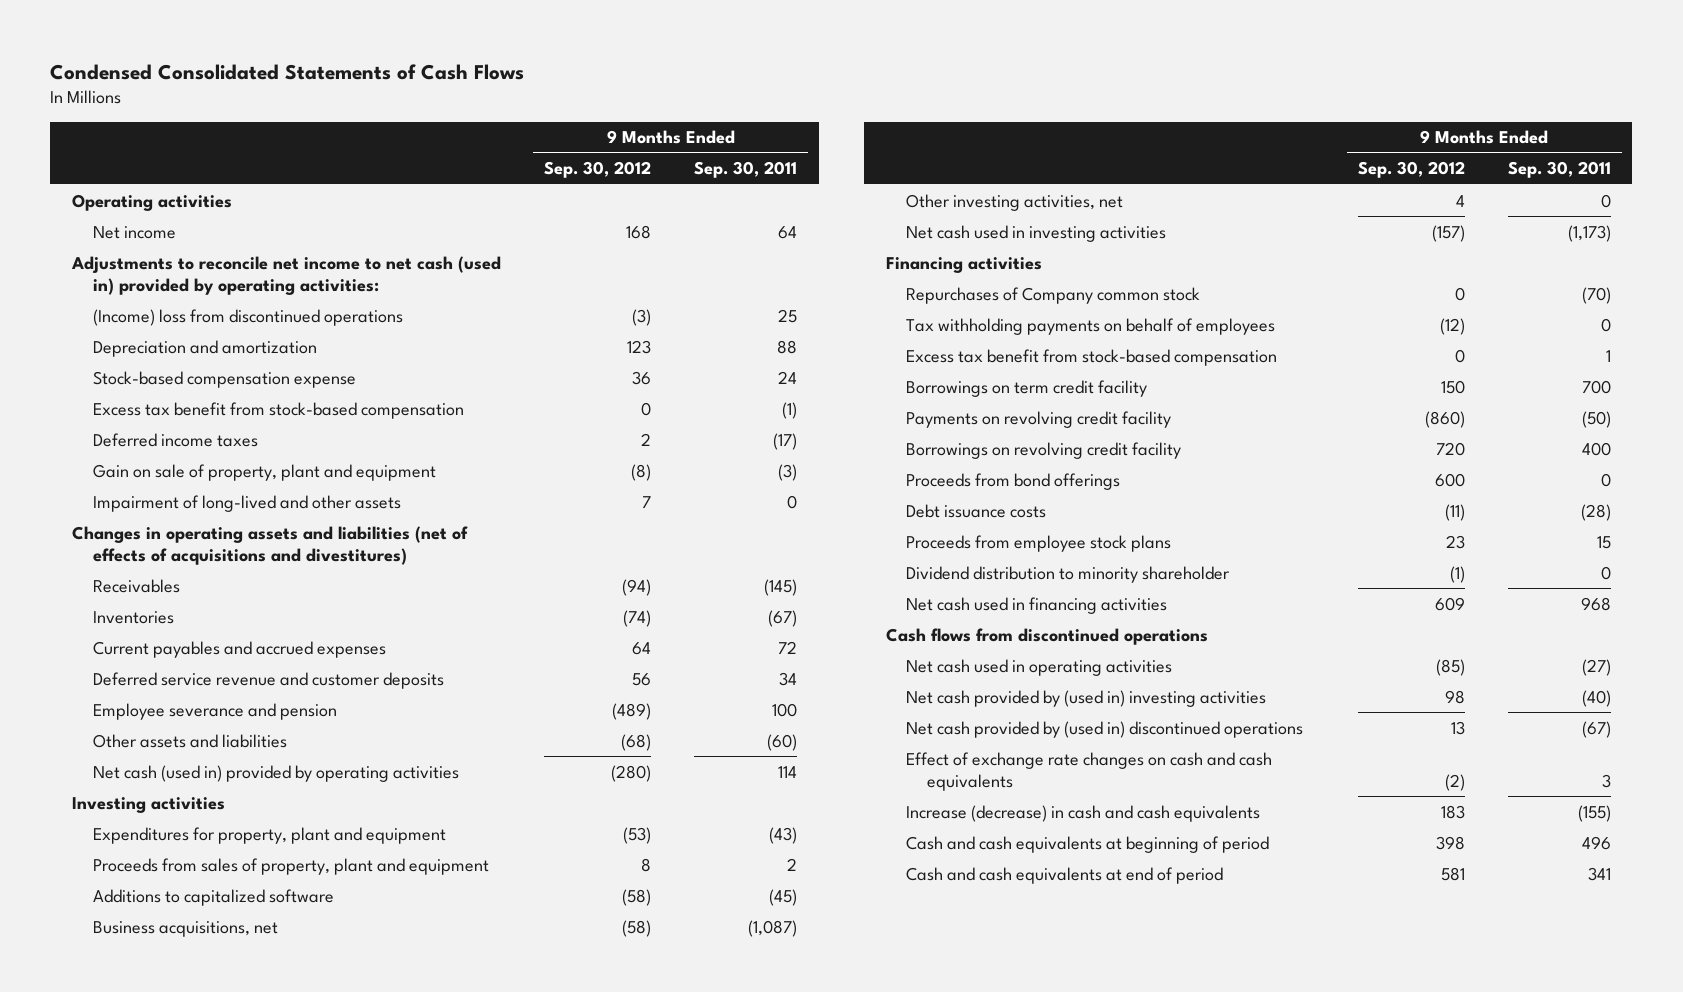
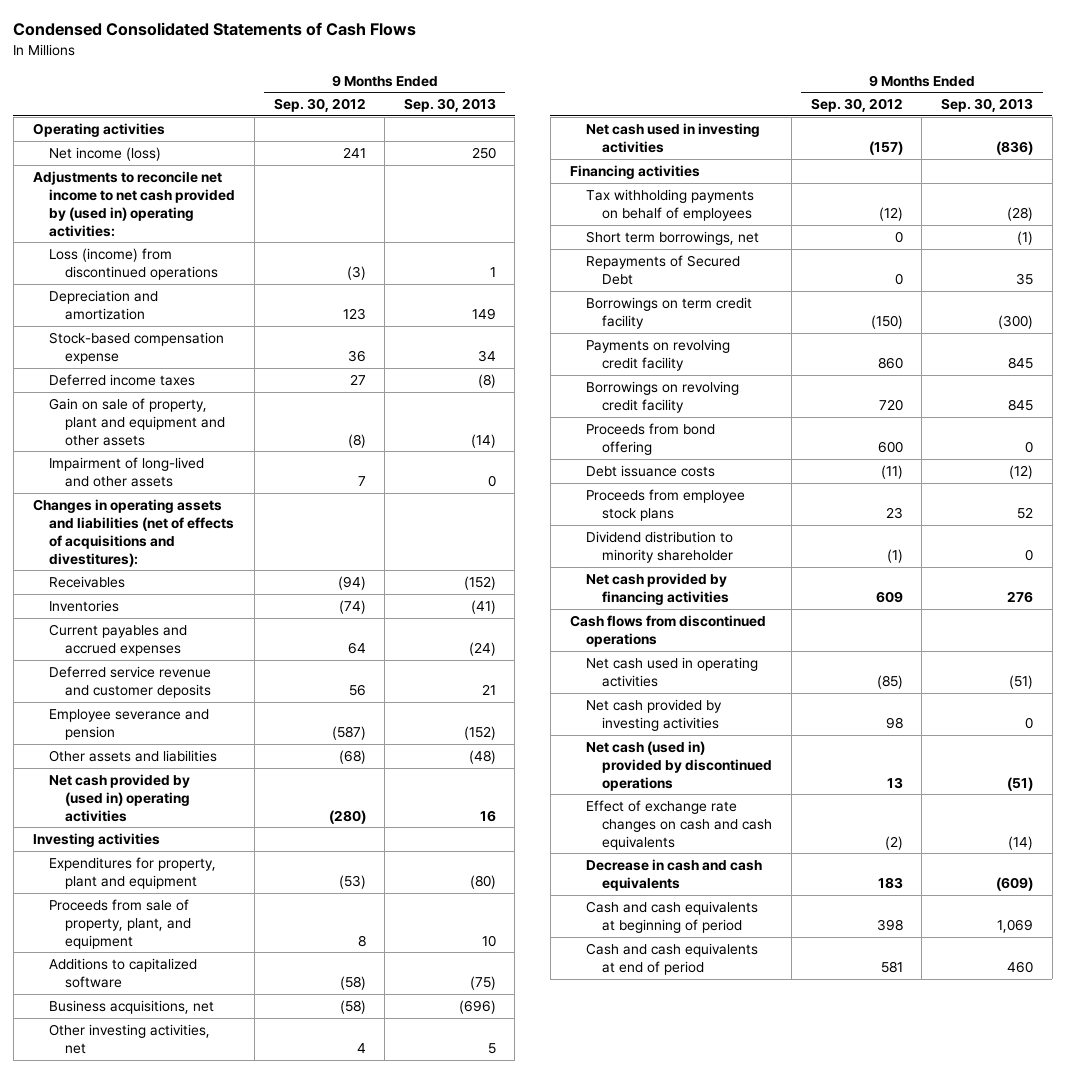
- | 9 Months Ended Sep. 30, 2012 | 9 Months Ended Sep. 30, 2011
+ | 9 Months Ended Sep. 30, 2012 | 9 Months Ended Sep. 30, 2013
- Net income | 168 | 64
- Adjustments to reconcile net income to net cash (used in) provided by operating activities:
- (Income) loss from discontinued operations | (3) | 25
+ Net income (loss) | 241 | 250
+ Adjustments to reconcile net income to net cash provided by (used in) operating activities:
+ Loss (income) from discontinued operations | (3) | 1
- Excess tax benefit from stock-based compensation | 0 | (1)
- Deferred income taxes | 2 | (17)
- Gain on sale of property, plant and equipment | (8) | (3)
+ Deferred income taxes | 27 | (8)
+ Gain on sale of property, plant and equipment and other assets | (8) | (14)
- Changes in operating assets and liabilities (net of effects of acquisitions and divestitures)
+ Changes in operating assets and liabilities (net of effects of acquisitions and divestitures):
- Employee severance and pension | (489) | 100
+ Employee severance and pension | (587) | (152)
- Net cash (used in) provided by operating activities | (280) | 114
+ Net cash provided by (used in) operating activities | (280) | 16
- Proceeds from sales of property, plant and equipment | 8 | 2
+ Proceeds from sale of property, plant, and equipment | 8 | 10
- Repurchases of Company common stock | 0 | (70)
- Excess tax benefit from stock-based compensation | 0 | 1
- Borrowings on term credit facility | 150 | 700
- Payments on revolving credit facility | (860) | (50)
+ Short term borrowings, net | 0 | (1)
+ Repayments of Secured Debt | 0 | 35
+ Borrowings on term credit facility | (150) | (300)
+ Payments on revolving credit facility | 860 | 845
- Proceeds from bond offerings | 600 | 0
+ Proceeds from bond offering | 600 | 0
- Net cash used in financing activities | 609 | 968
+ Net cash provided by financing activities | 609 | 276
- Net cash provided by (used in) investing activities | 98 | (40)
- Net cash provided by (used in) discontinued operations | 13 | (67)
+ Net cash provided by investing activities | 98 | 0
+ Net cash (used in) provided by discontinued operations | 13 | (51)
- Increase (decrease) in cash and cash equivalents | 183 | (155)
+ Decrease in cash and cash equivalents | 183 | (609)

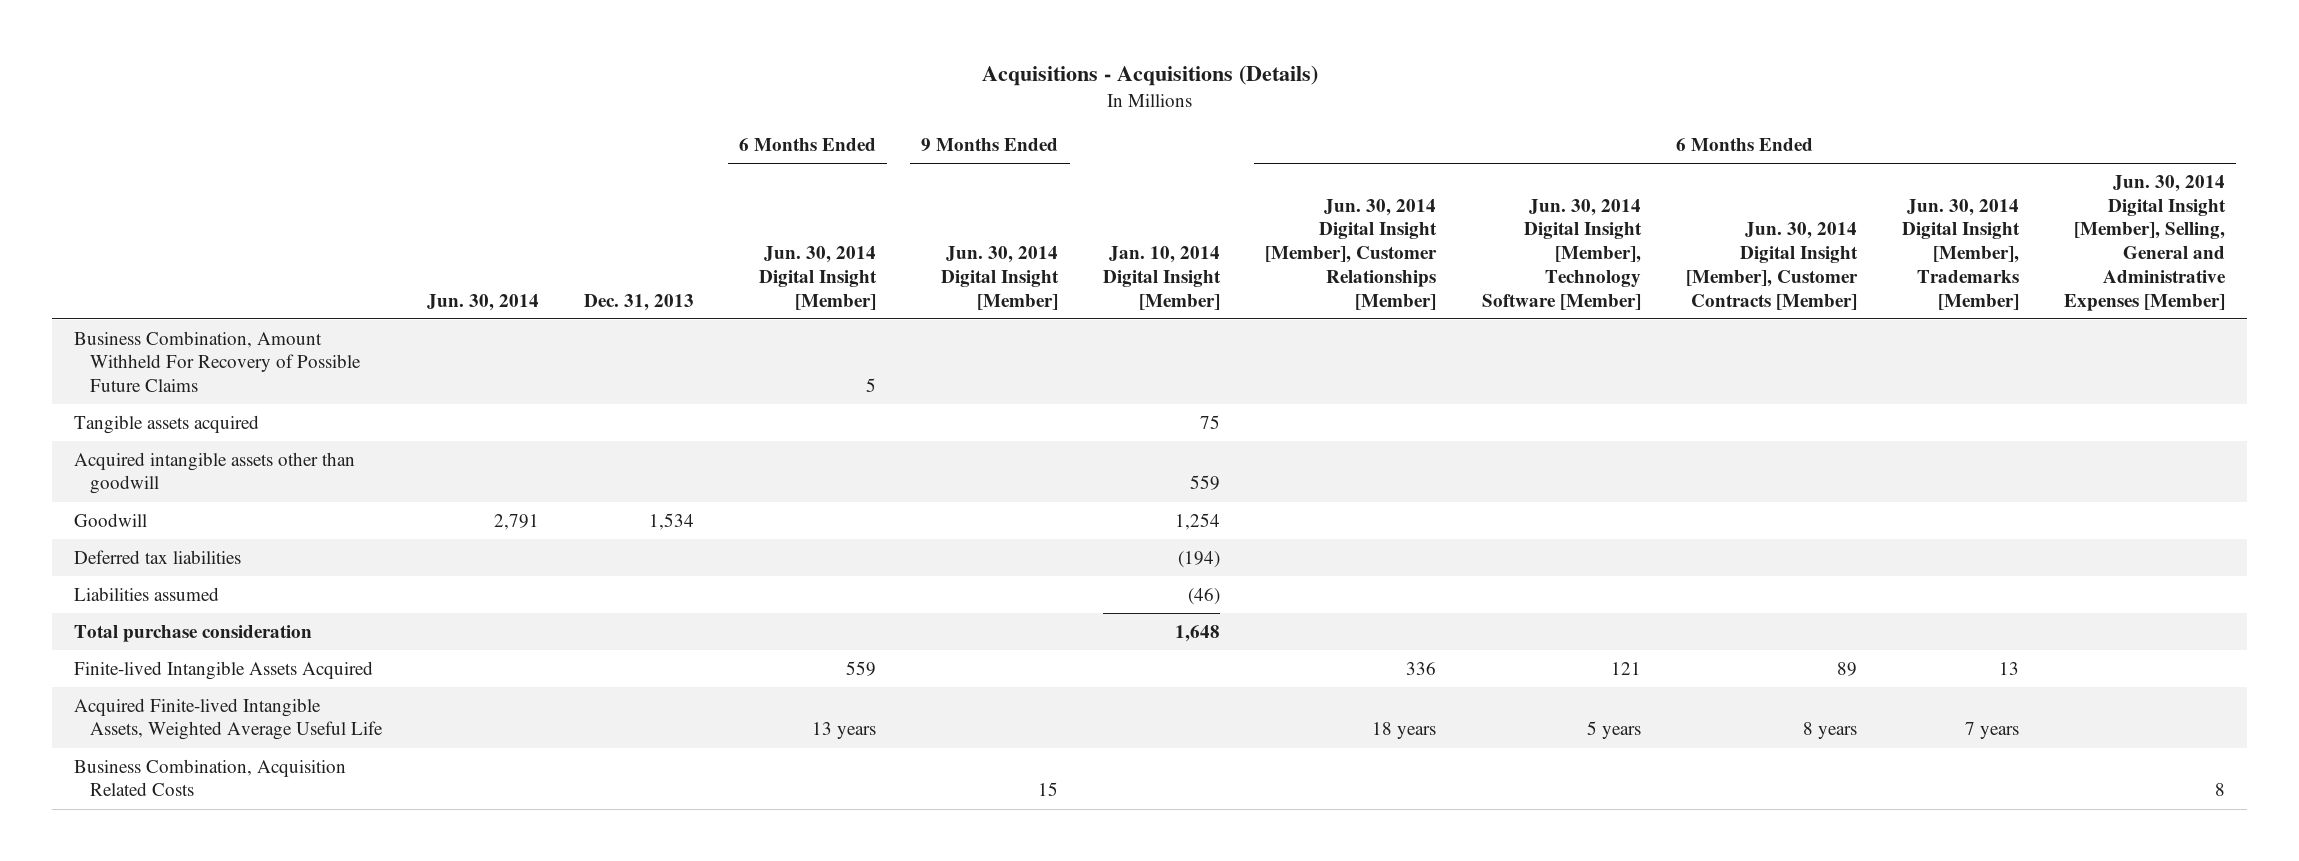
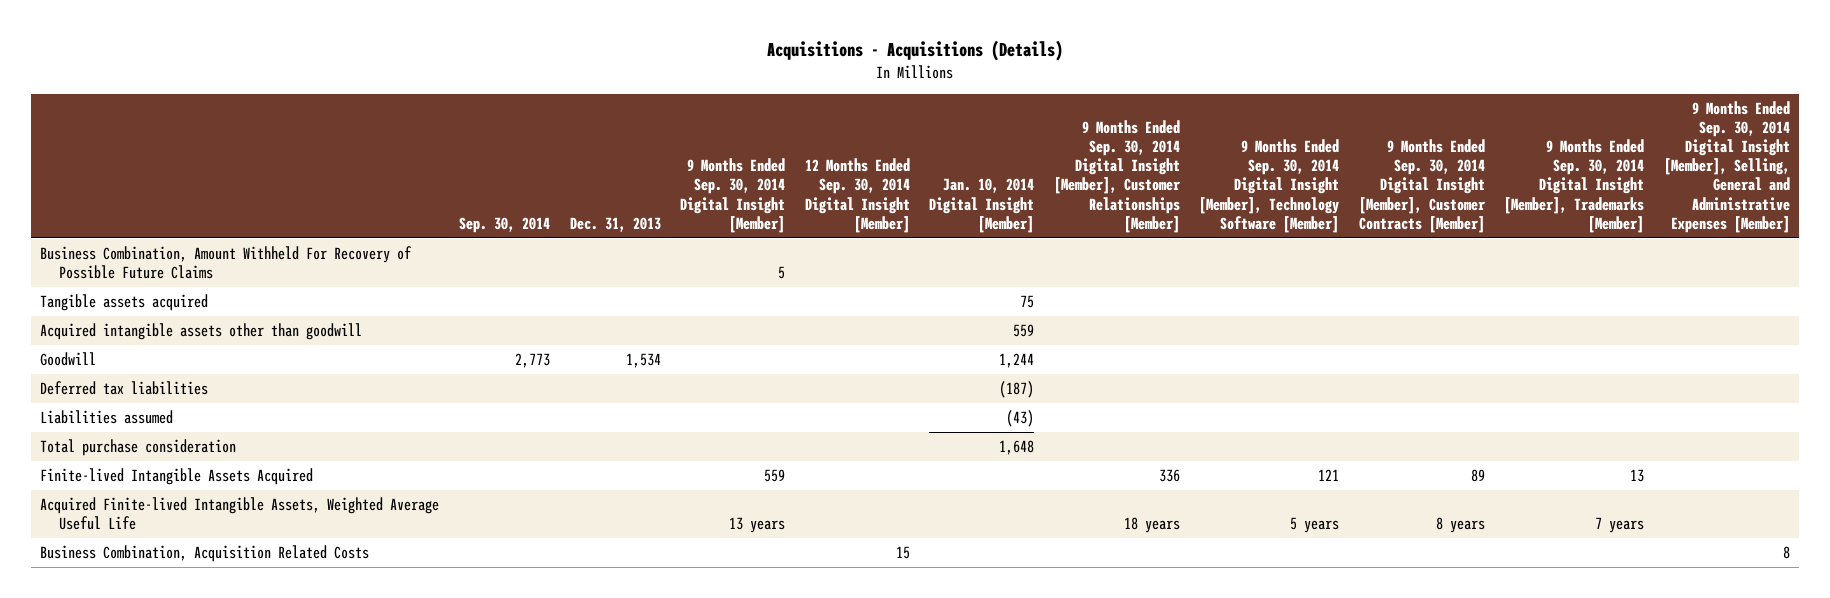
- | Jun. 30, 2014 | Dec. 31, 2013 | 6 Months Ended Jun. 30, 2014 Digital Insight [Member] | 9 Months Ended Jun. 30, 2014 Digital Insight [Member] | Jan. 10, 2014 Digital Insight [Member] | 6 Months Ended Jun. 30, 2014 Digital Insight [Member], Customer Relationships [Member] | 6 Months Ended Jun. 30, 2014 Digital Insight [Member], Technology Software [Member] | 6 Months Ended Jun. 30, 2014 Digital Insight [Member], Customer Contracts [Member] | 6 Months Ended Jun. 30, 2014 Digital Insight [Member], Trademarks [Member] | 6 Months Ended Jun. 30, 2014 Digital Insight [Member], Selling, General and Administrative Expenses [Member]
+ | Sep. 30, 2014 | Dec. 31, 2013 | 9 Months Ended Sep. 30, 2014 Digital Insight [Member] | 12 Months Ended Sep. 30, 2014 Digital Insight [Member] | Jan. 10, 2014 Digital Insight [Member] | 9 Months Ended Sep. 30, 2014 Digital Insight [Member], Customer Relationships [Member] | 9 Months Ended Sep. 30, 2014 Digital Insight [Member], Technology Software [Member] | 9 Months Ended Sep. 30, 2014 Digital Insight [Member], Customer Contracts [Member] | 9 Months Ended Sep. 30, 2014 Digital Insight [Member], Trademarks [Member] | 9 Months Ended Sep. 30, 2014 Digital Insight [Member], Selling, General and Administrative Expenses [Member]
- Goodwill | 2,791 | 1,534 | | | 1,254 | | | | |
- Deferred tax liabilities | | | | | (194) | | | | |
- Liabilities assumed | | | | | (46) | | | | |
+ Goodwill | 2,773 | 1,534 | | | 1,244 | | | | |
+ Deferred tax liabilities | | | | | (187) | | | | |
+ Liabilities assumed | | | | | (43) | | | | |

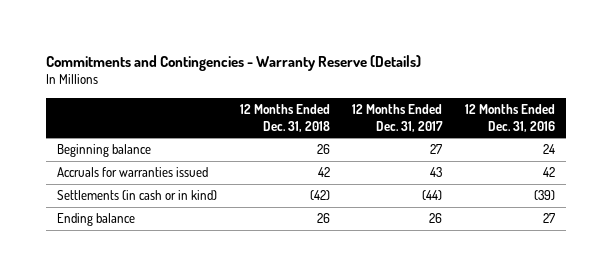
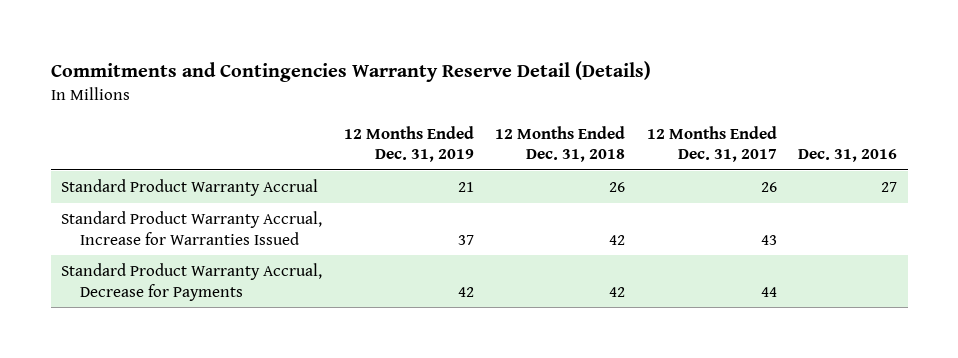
- Commitments and Contingencies - Warranty Reserve (Details)
+ Commitments and Contingencies Warranty Reserve Detail (Details)
- | 12 Months Ended Dec. 31, 2018 | 12 Months Ended Dec. 31, 2017 | 12 Months Ended Dec. 31, 2016
+ | 12 Months Ended Dec. 31, 2019 | 12 Months Ended Dec. 31, 2018 | 12 Months Ended Dec. 31, 2017 | Dec. 31, 2016
- Beginning balance | 26 | 27 | 24
- Accruals for warranties issued | 42 | 43 | 42
- Settlements (in cash or in kind) | (42) | (44) | (39)
- Ending balance | 26 | 26 | 27
+ Standard Product Warranty Accrual | 21 | 26 | 26 | 27
+ Standard Product Warranty Accrual, Increase for Warranties Issued | 37 | 42 | 43 |
+ Standard Product Warranty Accrual, Decrease for Payments | 42 | 42 | 44 |

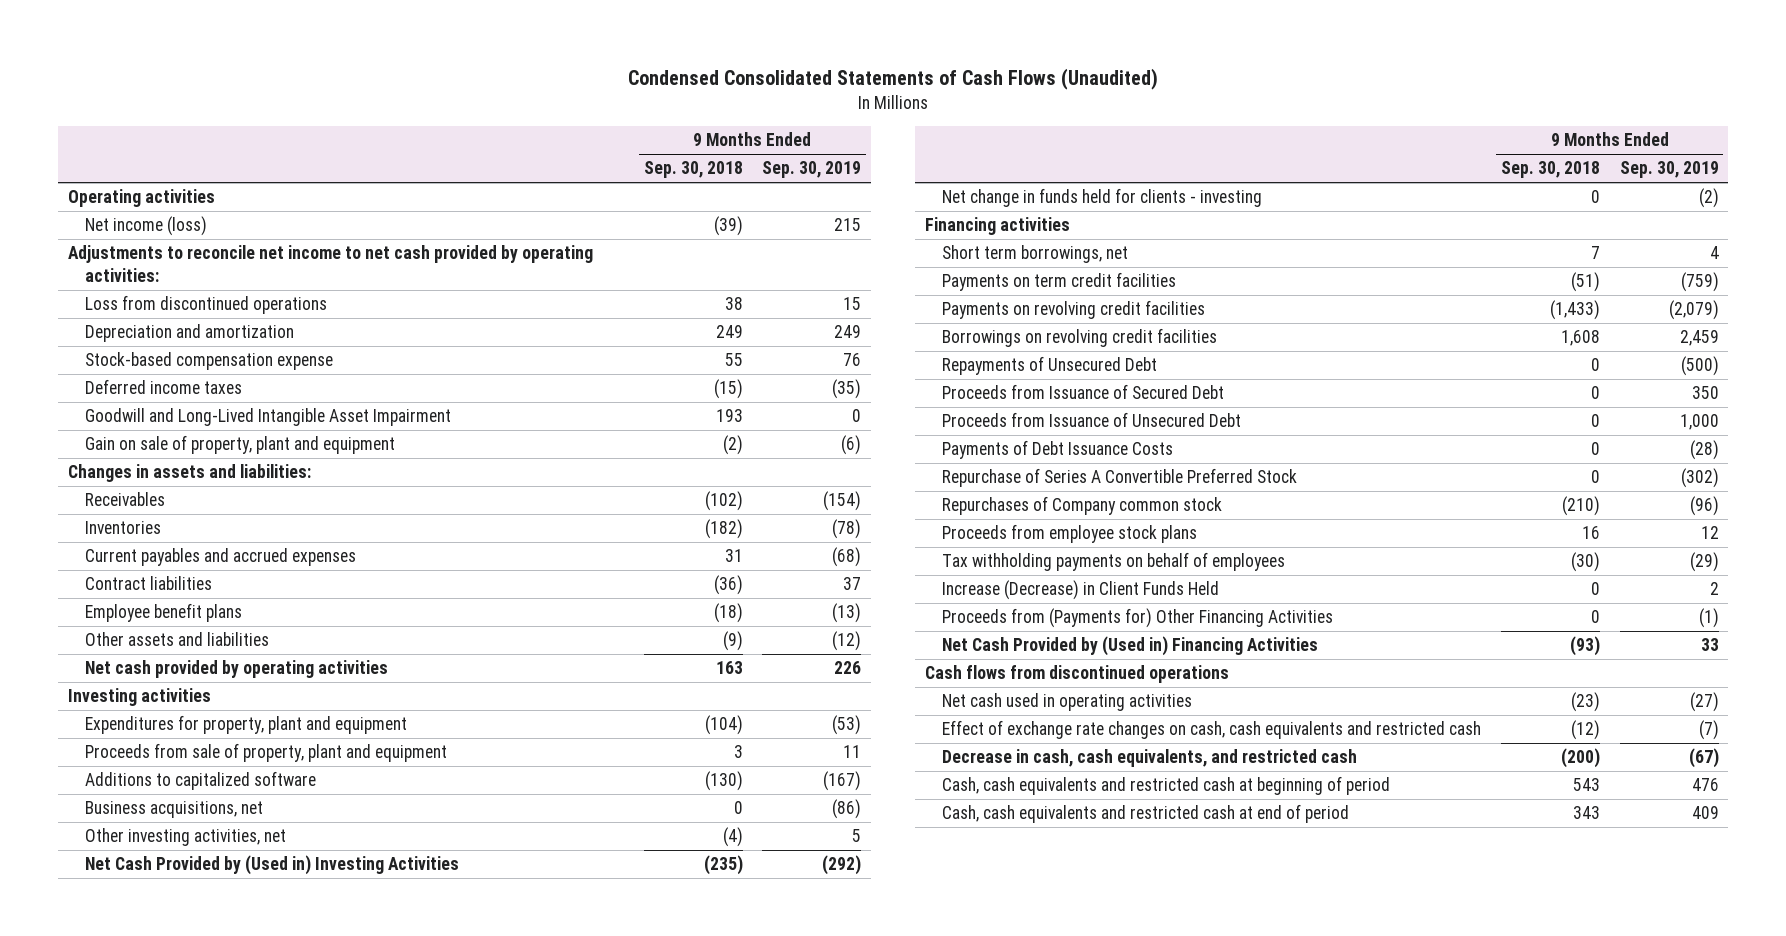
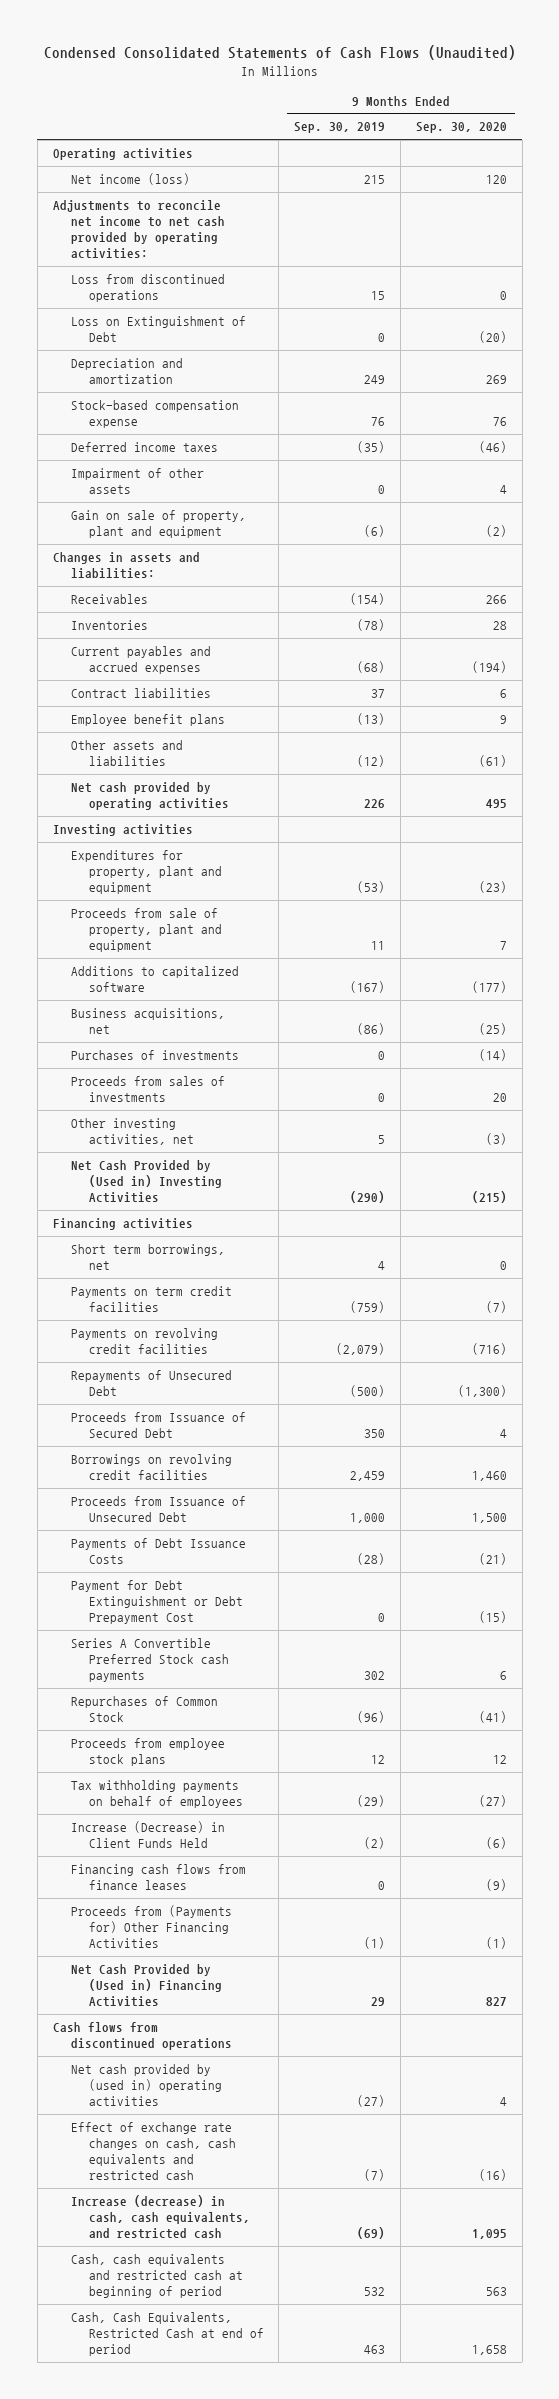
- | 9 Months Ended Sep. 30, 2018 | 9 Months Ended Sep. 30, 2019
+ | 9 Months Ended Sep. 30, 2019 | 9 Months Ended Sep. 30, 2020
+ Loss on Extinguishment of Debt | 0 | (20)
- Goodwill and Long-Lived Intangible Asset Impairment | 193 | 0
+ Impairment of other assets | 0 | 4
+ Purchases of investments | 0 | (14)
+ Proceeds from sales of investments | 0 | 20
- Net Cash Provided by (Used in) Investing Activities | (235) | (292)
- Net change in funds held for clients - investing | 0 | (2)
+ Net Cash Provided by (Used in) Investing Activities | (290) | (215)
moved down: Borrowings on revolving credit facilities | 2,459 | 1,460
- Repurchase of Series A Convertible Preferred Stock | 0 | (302)
- Repurchases of Company common stock | (210) | (96)
+ Payment for Debt Extinguishment or Debt Prepayment Cost | 0 | (15)
+ Series A Convertible Preferred Stock cash payments | 302 | 6
+ Repurchases of Common Stock | (96) | (41)
- Increase (Decrease) in Client Funds Held | 0 | 2
+ Increase (Decrease) in Client Funds Held | (2) | (6)
+ Financing cash flows from finance leases | 0 | (9)
- Net Cash Provided by (Used in) Financing Activities | (93) | 33
+ Net Cash Provided by (Used in) Financing Activities | 29 | 827
- Net cash used in operating activities | (23) | (27)
+ Net cash provided by (used in) operating activities | (27) | 4
- Decrease in cash, cash equivalents, and restricted cash | (200) | (67)
- Cash, cash equivalents and restricted cash at beginning of period | 543 | 476
- Cash, cash equivalents and restricted cash at end of period | 343 | 409
+ Increase (decrease) in cash, cash equivalents, and restricted cash | (69) | 1,095
+ Cash, cash equivalents and restricted cash at beginning of period | 532 | 563
+ Cash, Cash Equivalents, Restricted Cash at end of period | 463 | 1,658

